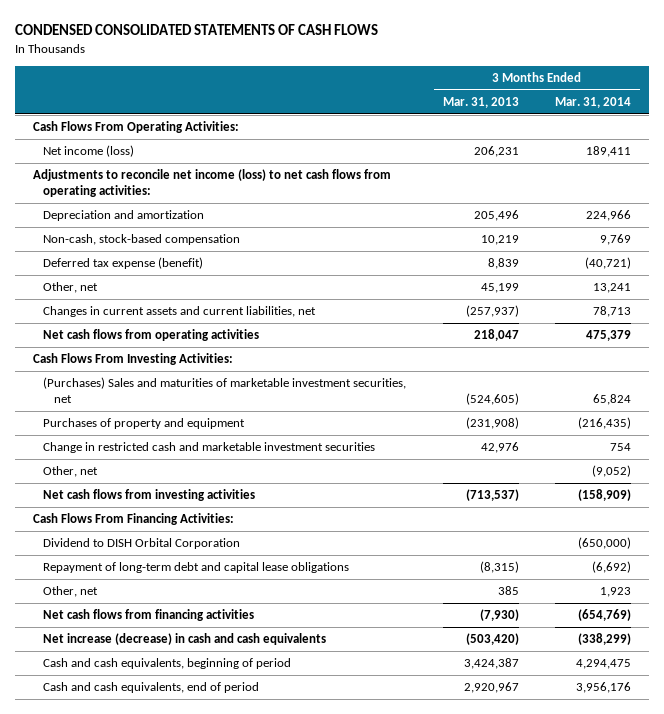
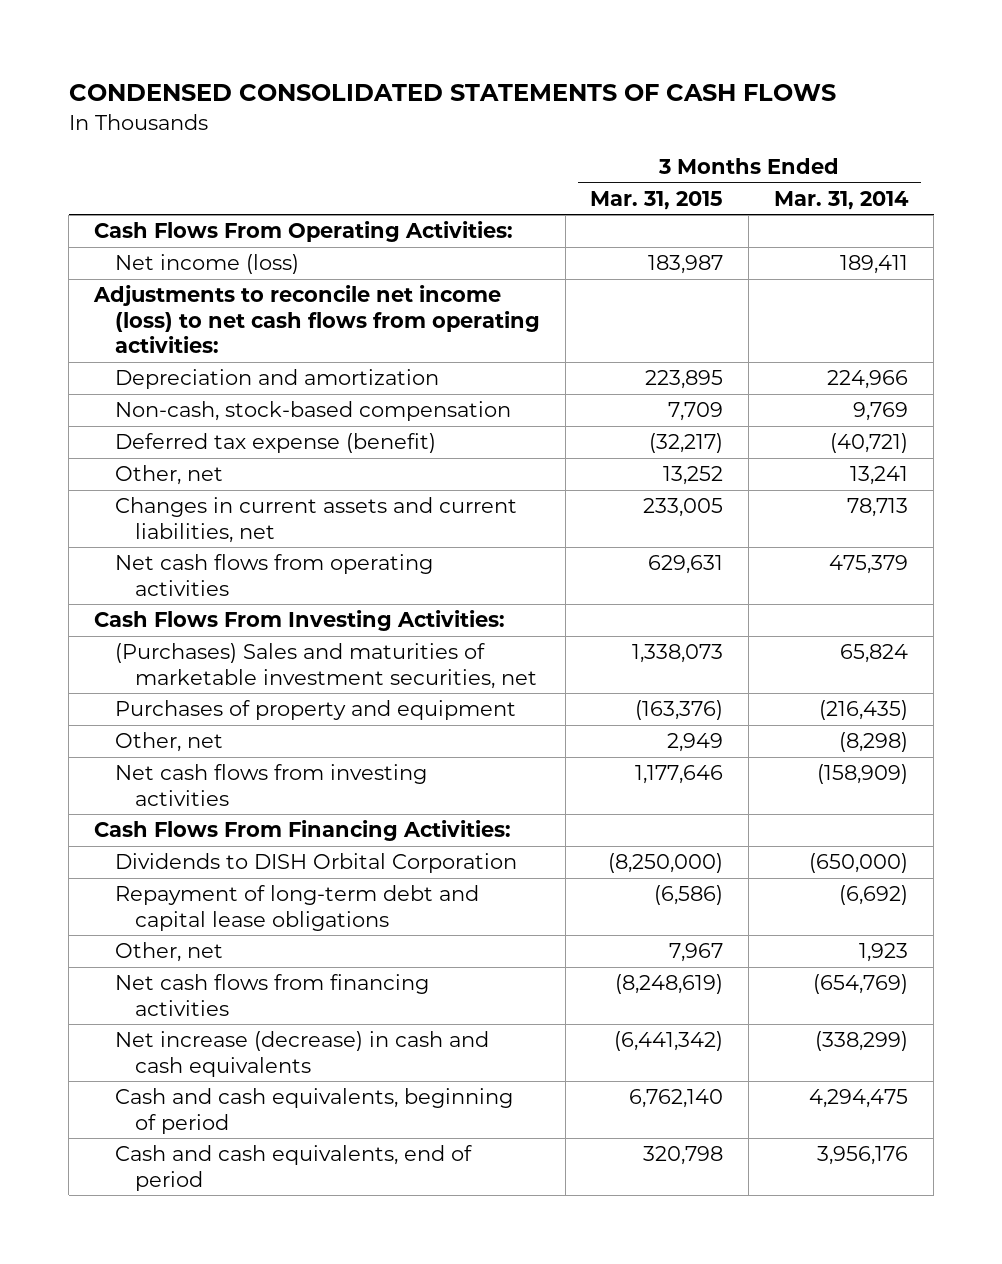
- | 3 Months Ended Mar. 31, 2013 | 3 Months Ended Mar. 31, 2014
+ | 3 Months Ended Mar. 31, 2015 | 3 Months Ended Mar. 31, 2014
- Change in restricted cash and marketable investment securities | 42,976 | 754
- Other, net | | (9,052)
+ Other, net | 2,949 | (8,298)
- Dividend to DISH Orbital Corporation | | (650,000)
+ Dividends to DISH Orbital Corporation | (8,250,000) | (650,000)

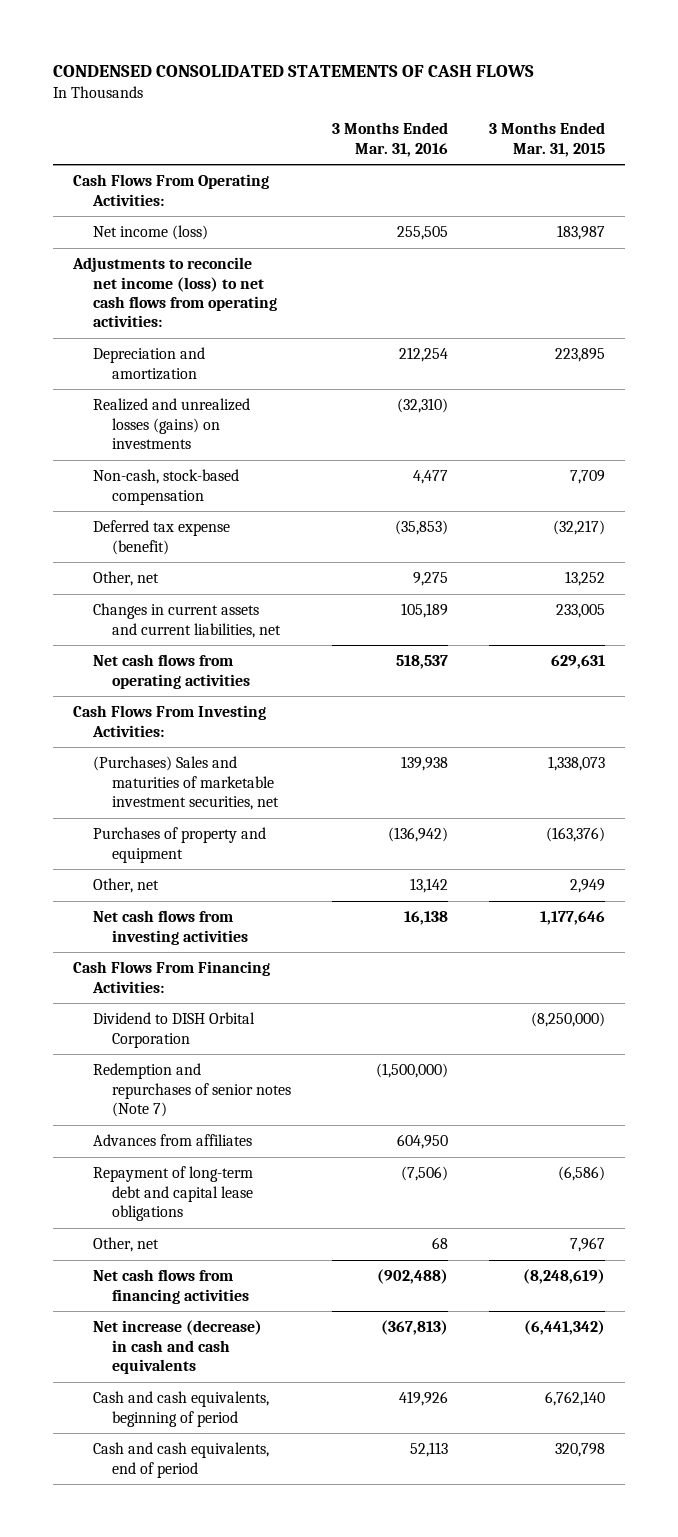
- | 3 Months Ended Mar. 31, 2015 | 3 Months Ended Mar. 31, 2014
+ | 3 Months Ended Mar. 31, 2016 | 3 Months Ended Mar. 31, 2015
+ Realized and unrealized losses (gains) on investments | (32,310) |
- Dividends to DISH Orbital Corporation | (8,250,000) | (650,000)
+ Dividend to DISH Orbital Corporation | | (8,250,000)
+ Redemption and repurchases of senior notes (Note 7) | (1,500,000) |
+ Advances from affiliates | 604,950 |

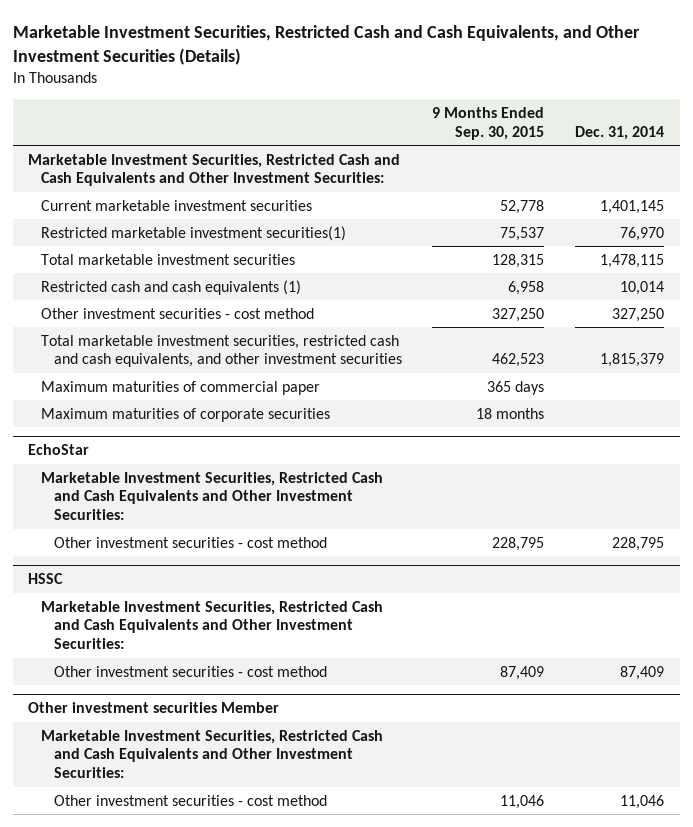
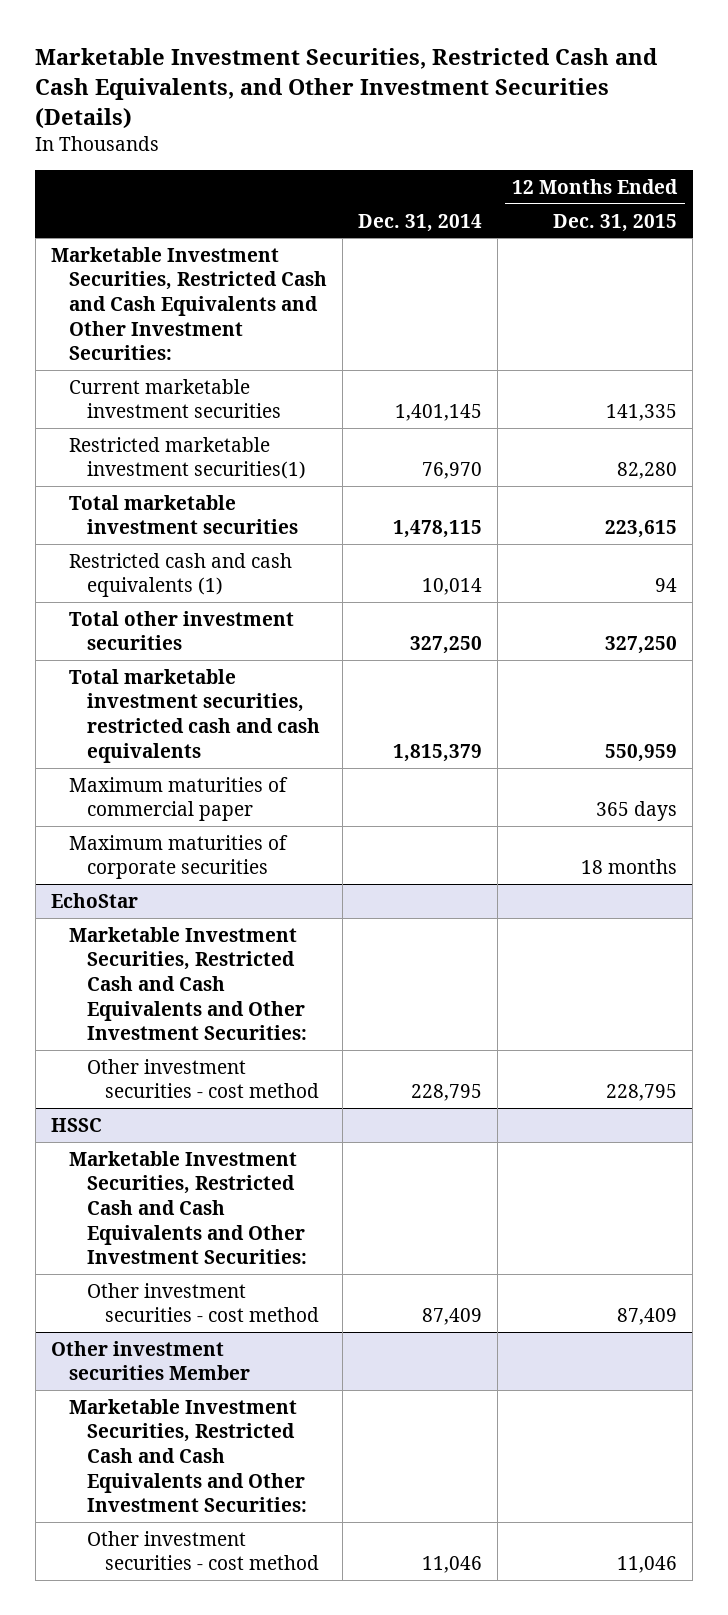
- | 9 Months Ended Sep. 30, 2015 | Dec. 31, 2014
+ | Dec. 31, 2014 | 12 Months Ended Dec. 31, 2015
- Other investment securities - cost method | 327,250 | 327,250
- Total marketable investment securities, restricted cash and cash equivalents, and other investment securities | 462,523 | 1,815,379
+ Total other investment securities | 327,250 | 327,250
+ Total marketable investment securities, restricted cash and cash equivalents | 1,815,379 | 550,959

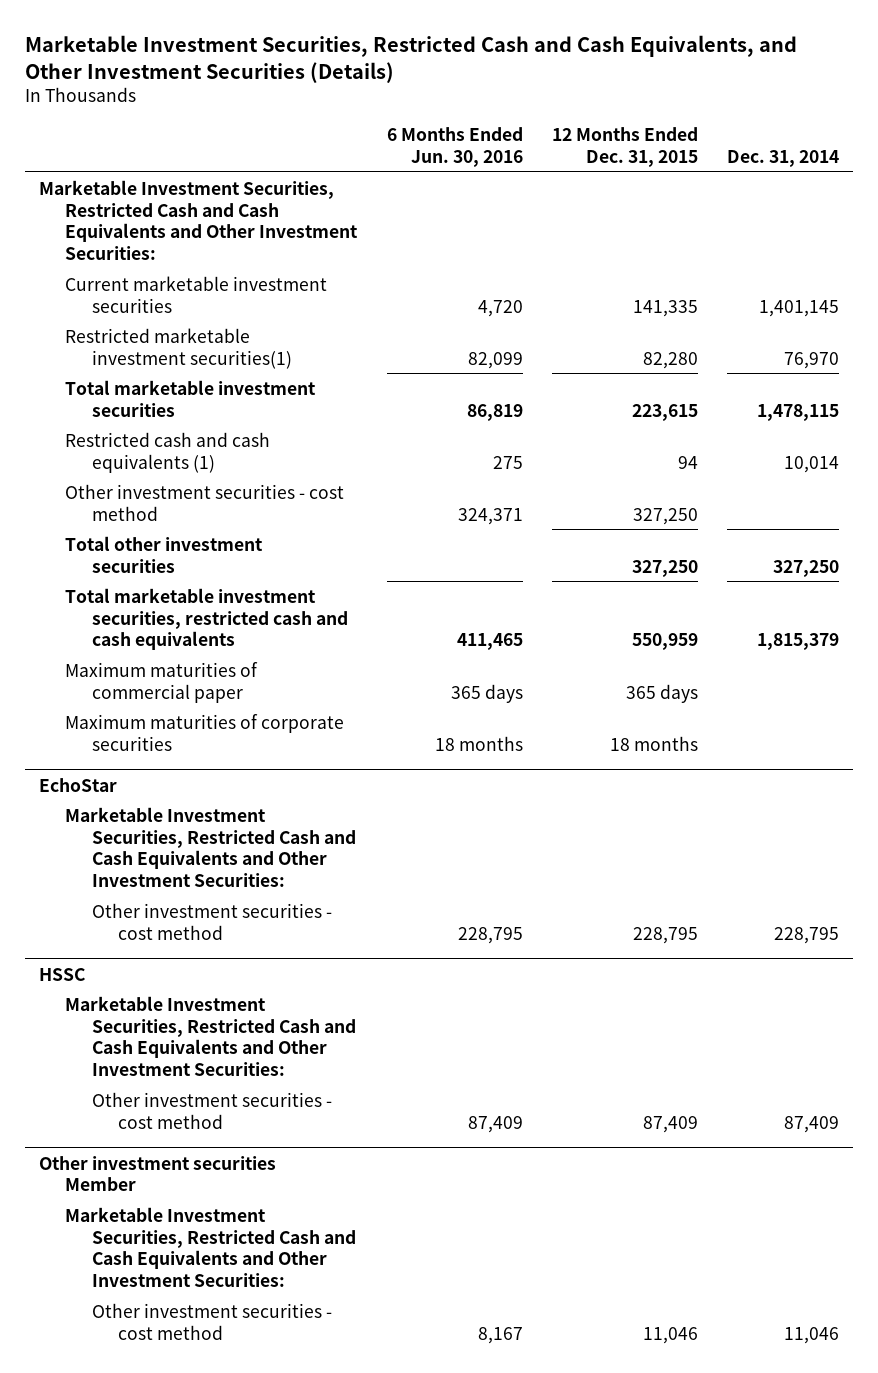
- | Dec. 31, 2014 | 12 Months Ended Dec. 31, 2015
+ | 6 Months Ended Jun. 30, 2016 | 12 Months Ended Dec. 31, 2015 | Dec. 31, 2014
+ Other investment securities - cost method | 324,371 | 327,250 |

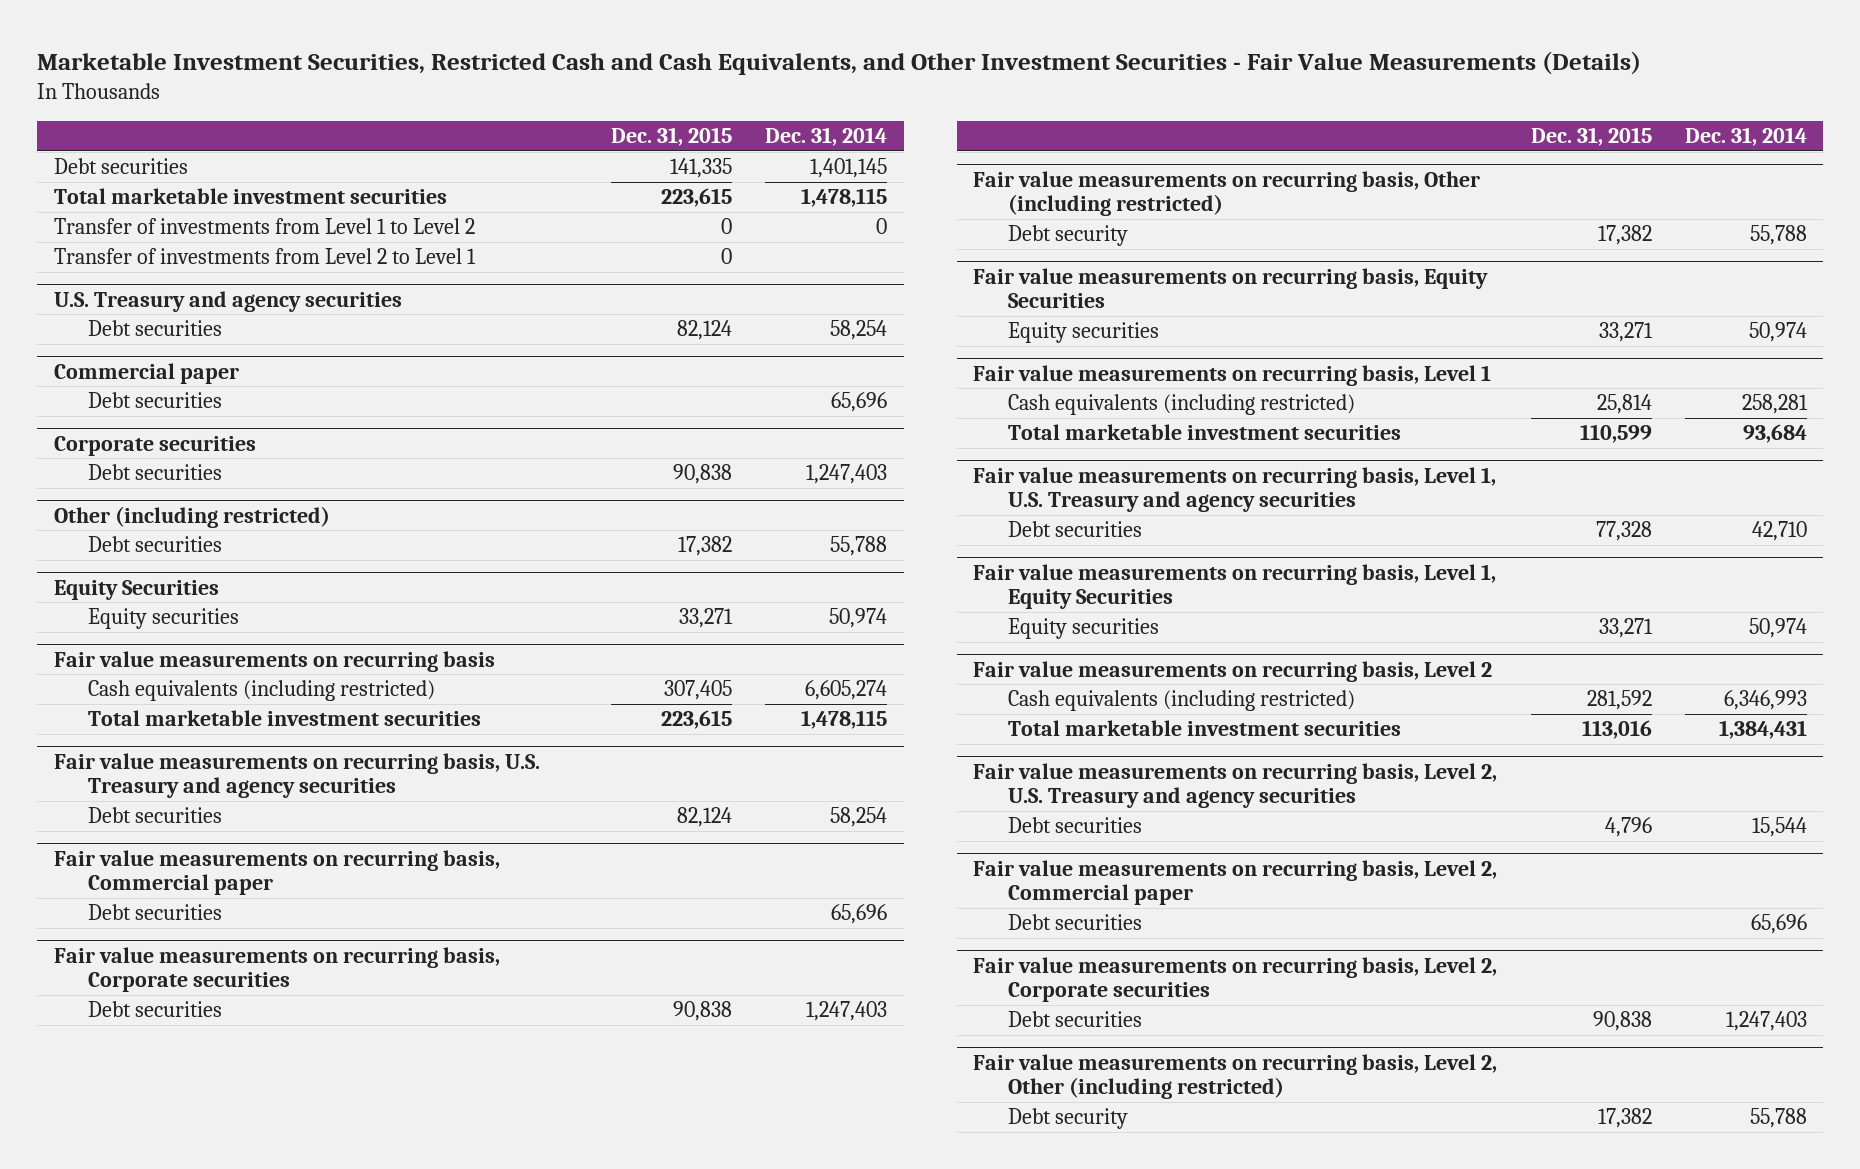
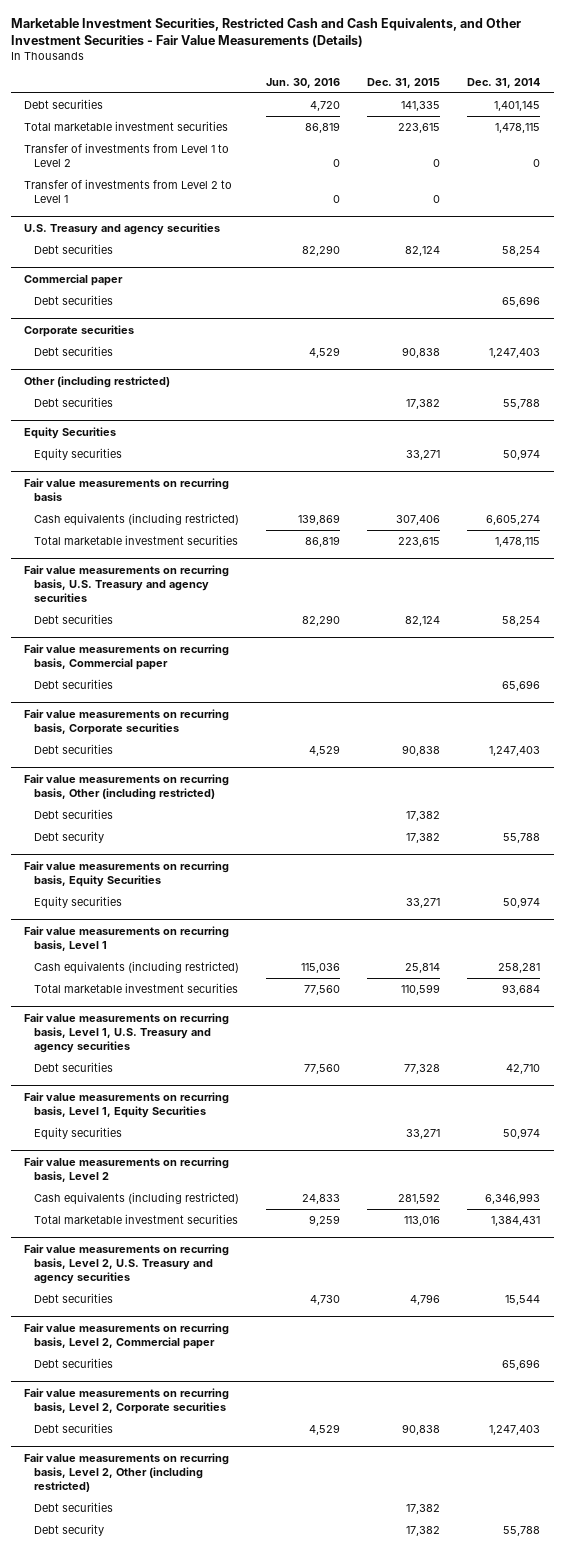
- | Dec. 31, 2015 | Dec. 31, 2014
+ | Jun. 30, 2016 | Dec. 31, 2015 | Dec. 31, 2014
@ Fair value measurements on recurring basis
- Cash equivalents (including restricted) | 307,405 | 6,605,274
+ Cash equivalents (including restricted) | 139,869 | 307,406 | 6,605,274
@ Fair value measurements on recurring basis, Other (including restricted)
+ Debt securities | | 17,382 |
@ Fair value measurements on recurring basis, Level 2, Other (including restricted)
+ Debt securities | | 17,382 |

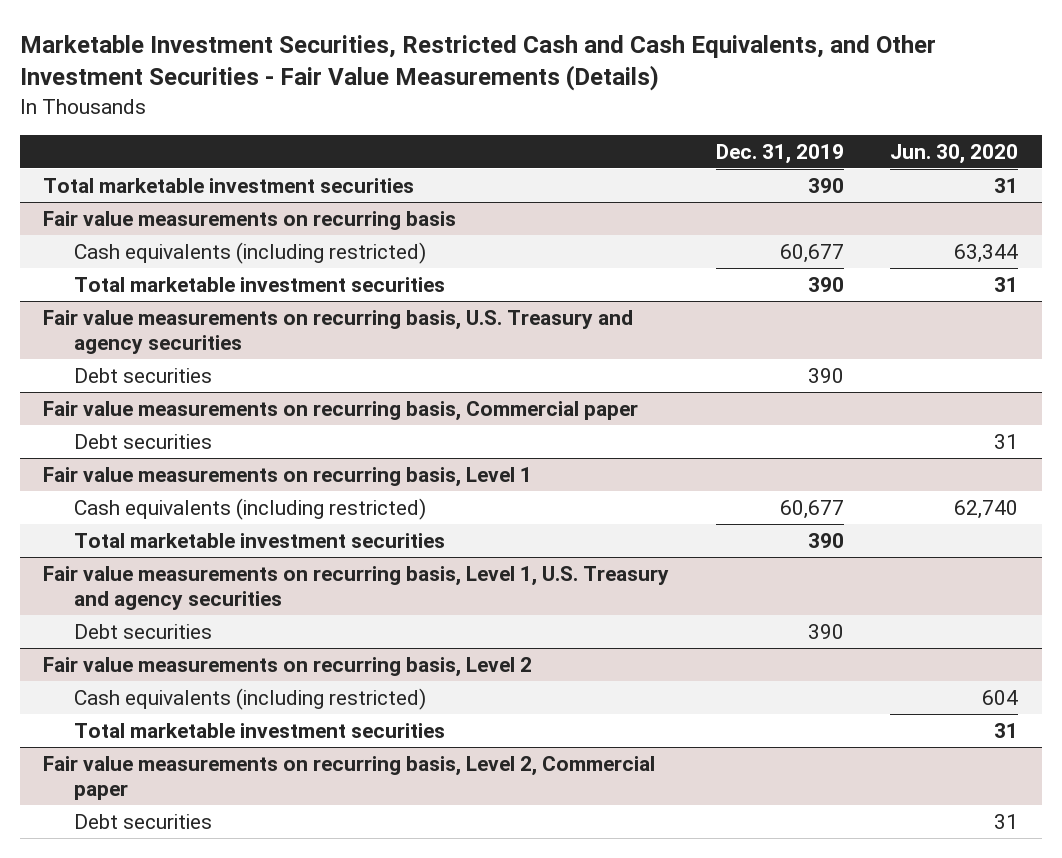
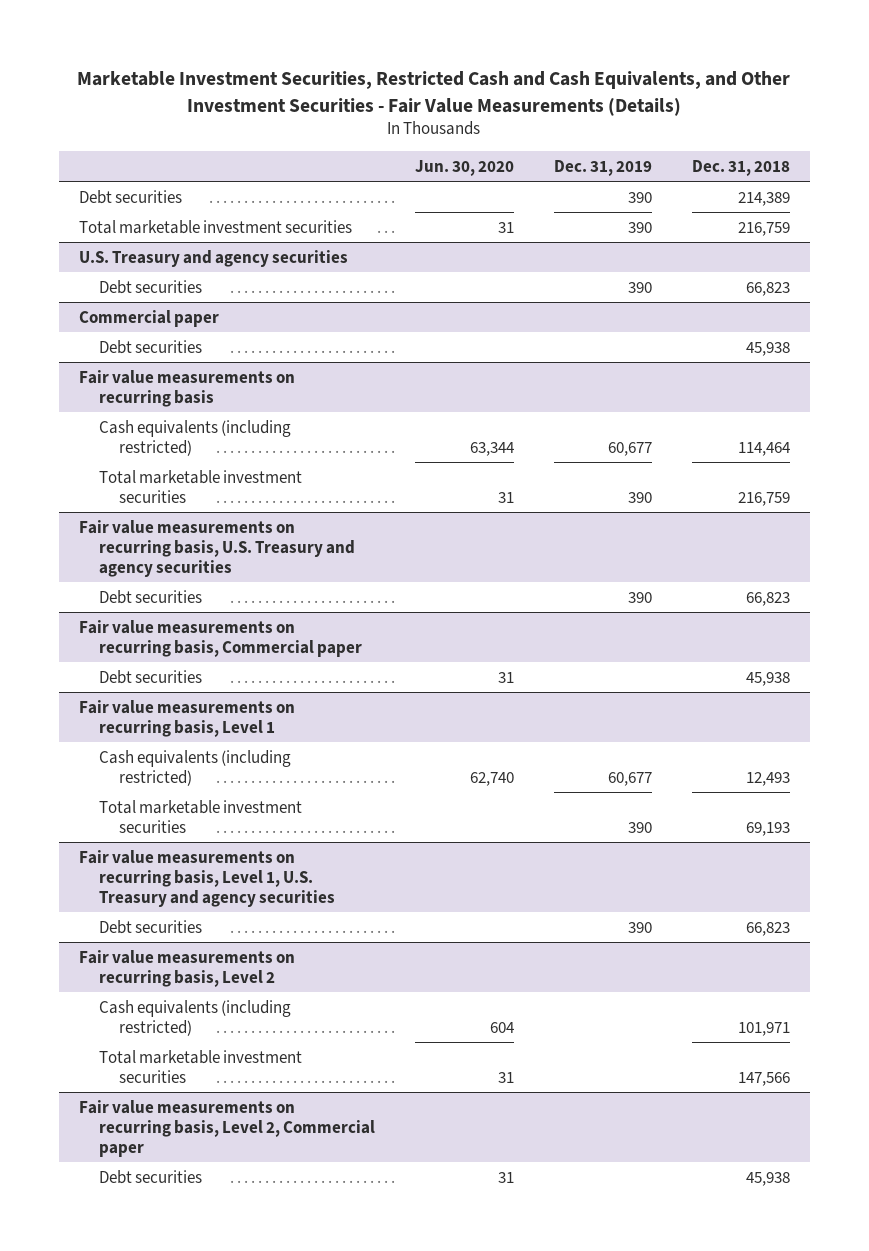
- | Dec. 31, 2019 | Jun. 30, 2020
+ | Jun. 30, 2020 | Dec. 31, 2019 | Dec. 31, 2018
+ Debt securities | | 390 | 214,389
+ U.S. Treasury and agency securities
+ Debt securities | | 390 | 66,823
+ Commercial paper
+ Debt securities | | | 45,938

